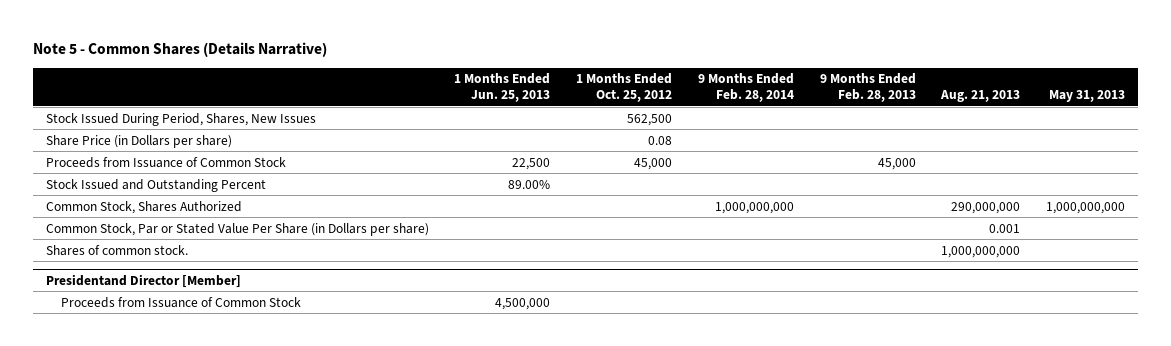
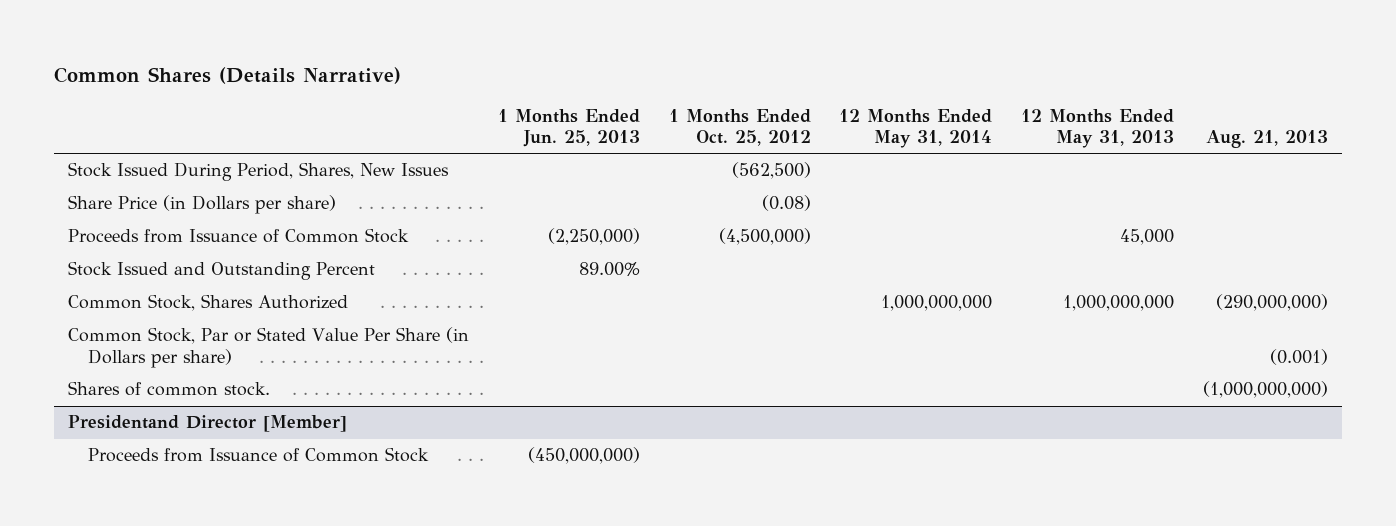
- Note 5 - Common Shares (Details Narrative)
+ Common Shares (Details Narrative)
- | 1 Months Ended Jun. 25, 2013 | 1 Months Ended Oct. 25, 2012 | 9 Months Ended Feb. 28, 2014 | 9 Months Ended Feb. 28, 2013 | Aug. 21, 2013 | May 31, 2013
+ | 1 Months Ended Jun. 25, 2013 | 1 Months Ended Oct. 25, 2012 | 12 Months Ended May 31, 2014 | 12 Months Ended May 31, 2013 | Aug. 21, 2013
- Stock Issued During Period, Shares, New Issues | | 562,500 | | | |
- Share Price (in Dollars per share) | | 0.08 | | | |
- Proceeds from Issuance of Common Stock | 22,500 | 45,000 | | 45,000 | |
+ Stock Issued During Period, Shares, New Issues | | (562,500) | | |
+ Share Price (in Dollars per share) | | (0.08) | | |
+ Proceeds from Issuance of Common Stock | (2,250,000) | (4,500,000) | | 45,000 |
- Common Stock, Shares Authorized | | | 1,000,000,000 | | 290,000,000 | 1,000,000,000
- Common Stock, Par or Stated Value Per Share (in Dollars per share) | | | | | 0.001 |
- Shares of common stock. | | | | | 1,000,000,000 |
+ Common Stock, Shares Authorized | | | 1,000,000,000 | 1,000,000,000 | (290,000,000)
+ Common Stock, Par or Stated Value Per Share (in Dollars per share) | | | | | (0.001)
+ Shares of common stock. | | | | | (1,000,000,000)
@ Presidentand Director [Member]
- Proceeds from Issuance of Common Stock | 4,500,000 | | | | |
+ Proceeds from Issuance of Common Stock | (450,000,000) | | | |

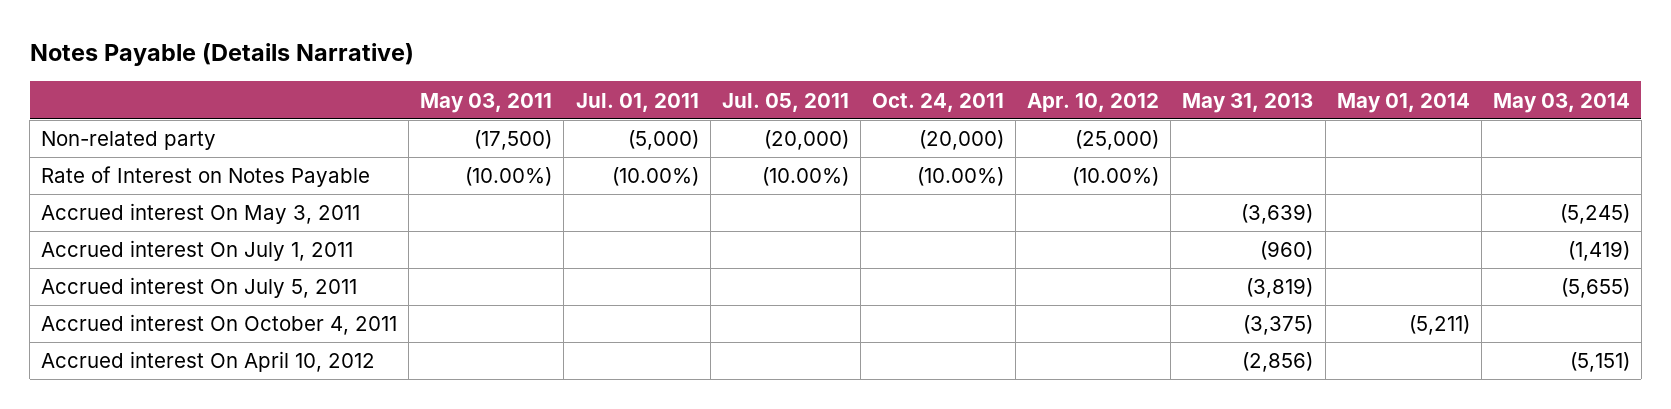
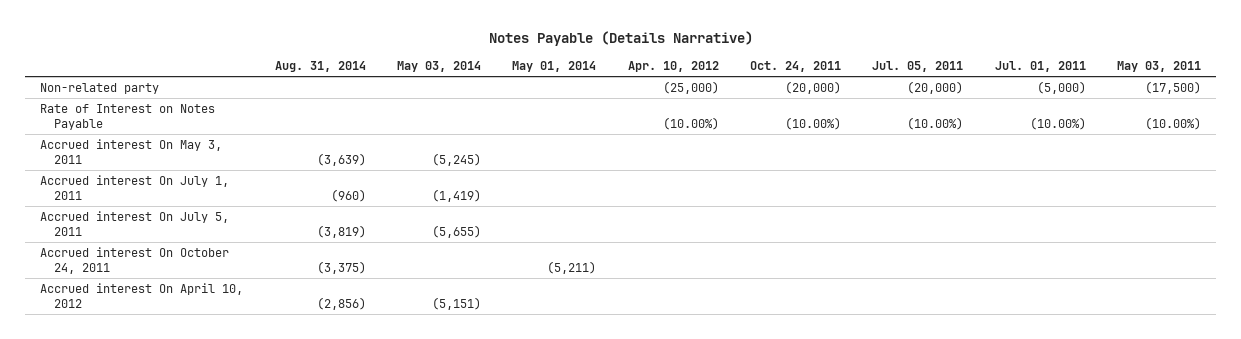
- | May 03, 2011 | Jul. 01, 2011 | Jul. 05, 2011 | Oct. 24, 2011 | Apr. 10, 2012 | May 31, 2013 | May 01, 2014 | May 03, 2014
+ | Aug. 31, 2014 | May 03, 2014 | May 01, 2014 | Apr. 10, 2012 | Oct. 24, 2011 | Jul. 05, 2011 | Jul. 01, 2011 | May 03, 2011
- Accrued interest On October 4, 2011 | | | | | | (3,375) | (5,211) |
+ Accrued interest On October 24, 2011 | (3,375) | | (5,211) | | | | |

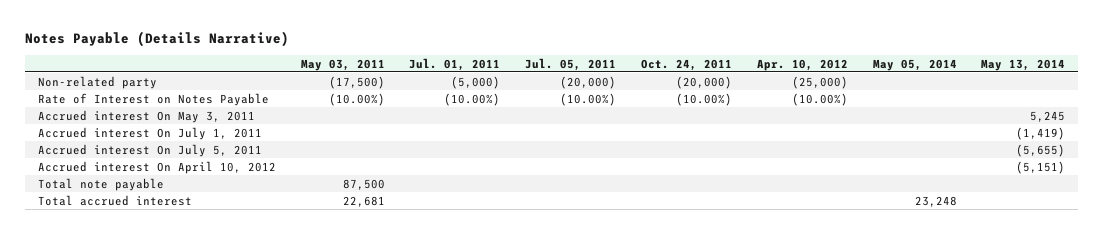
- | Aug. 31, 2014 | May 03, 2014 | May 01, 2014 | Apr. 10, 2012 | Oct. 24, 2011 | Jul. 05, 2011 | Jul. 01, 2011 | May 03, 2011
+ | May 03, 2011 | Jul. 01, 2011 | Jul. 05, 2011 | Oct. 24, 2011 | Apr. 10, 2012 | May 05, 2014 | May 13, 2014
- Accrued interest On October 24, 2011 | (3,375) | | (5,211) | | | | |
+ Total note payable | 87,500 | | | | | |
+ Total accrued interest | 22,681 | | | | | 23,248 |

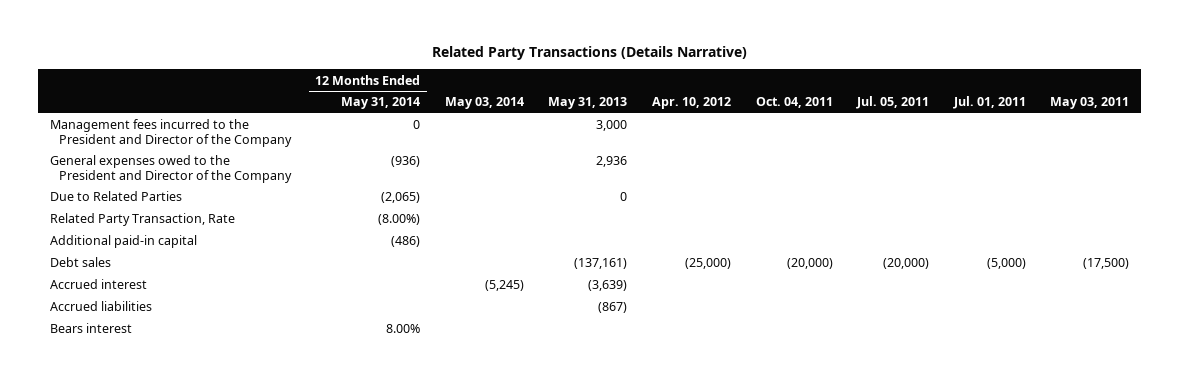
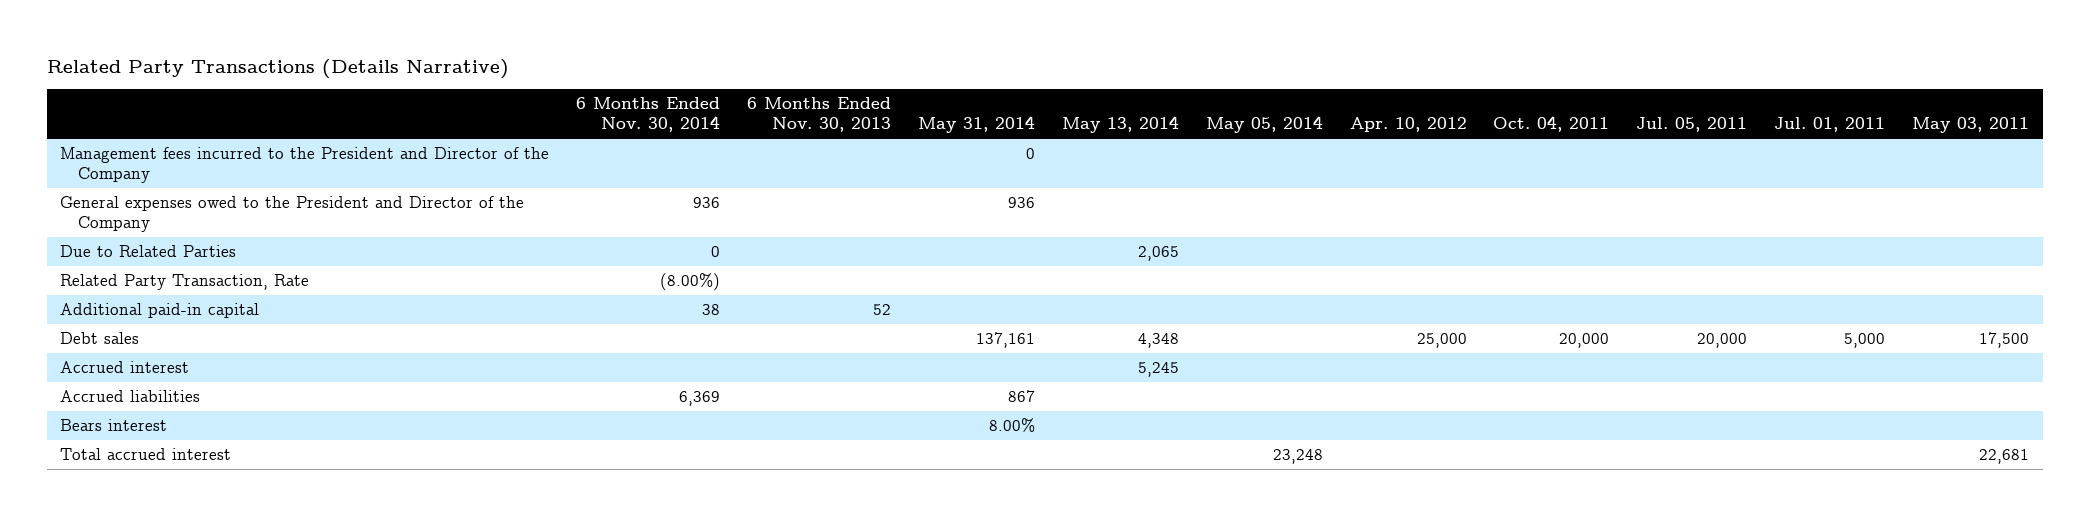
- | 12 Months Ended May 31, 2014 | May 03, 2014 | May 31, 2013 | Apr. 10, 2012 | Oct. 04, 2011 | Jul. 05, 2011 | Jul. 01, 2011 | May 03, 2011
+ | 6 Months Ended Nov. 30, 2014 | 6 Months Ended Nov. 30, 2013 | May 31, 2014 | May 13, 2014 | May 05, 2014 | Apr. 10, 2012 | Oct. 04, 2011 | Jul. 05, 2011 | Jul. 01, 2011 | May 03, 2011
- Debt sales | | | (137,161) | (25,000) | (20,000) | (20,000) | (5,000) | (17,500)
+ Debt sales | | | 137,161 | 4,348 | | 25,000 | 20,000 | 20,000 | 5,000 | 17,500
+ Total accrued interest | | | | | 23,248 | | | | | 22,681

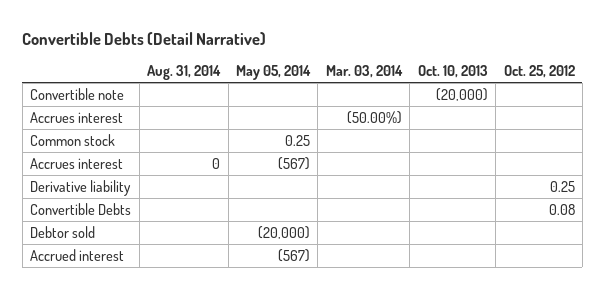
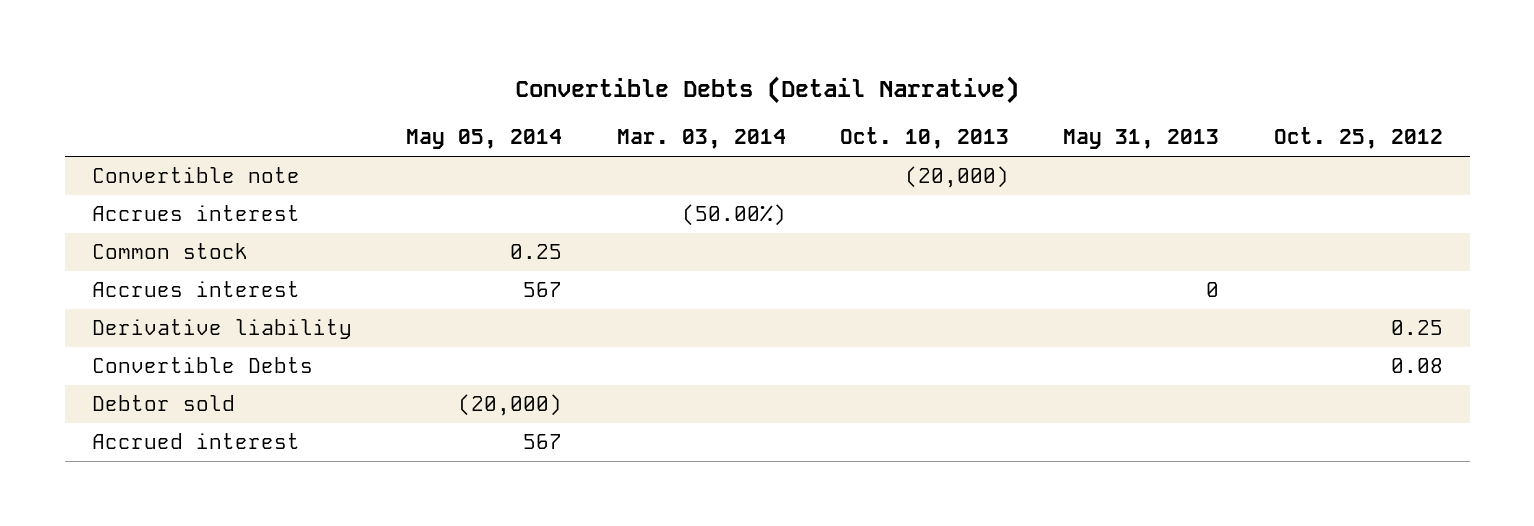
- | Aug. 31, 2014 | May 05, 2014 | Mar. 03, 2014 | Oct. 10, 2013 | Oct. 25, 2012
+ | May 05, 2014 | Mar. 03, 2014 | Oct. 10, 2013 | May 31, 2013 | Oct. 25, 2012
- Accrues interest | 0 | (567) | | |
+ Accrues interest | 567 | | | 0 |
- Accrued interest | | (567) | | |
+ Accrued interest | 567 | | | |

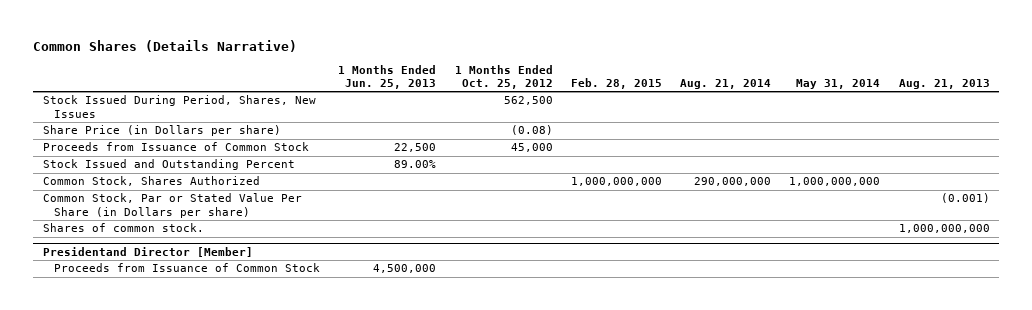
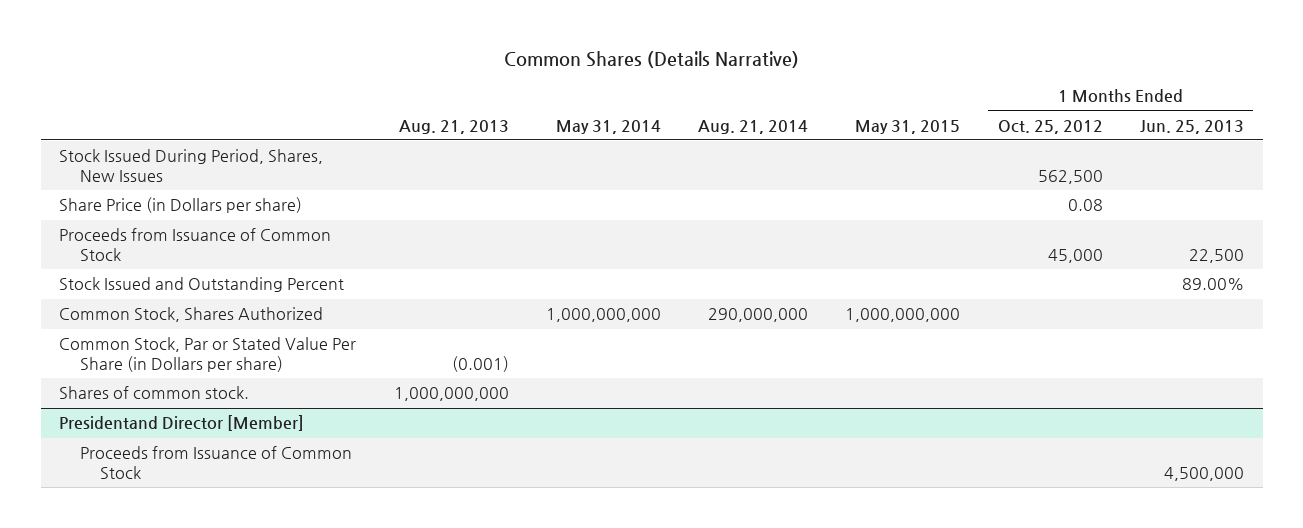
- | 1 Months Ended Jun. 25, 2013 | 1 Months Ended Oct. 25, 2012 | Feb. 28, 2015 | Aug. 21, 2014 | May 31, 2014 | Aug. 21, 2013
+ | Aug. 21, 2013 | May 31, 2014 | Aug. 21, 2014 | May 31, 2015 | 1 Months Ended Oct. 25, 2012 | 1 Months Ended Jun. 25, 2013
- Share Price (in Dollars per share) | | (0.08) | | | |
+ Share Price (in Dollars per share) | | | | | 0.08 |

